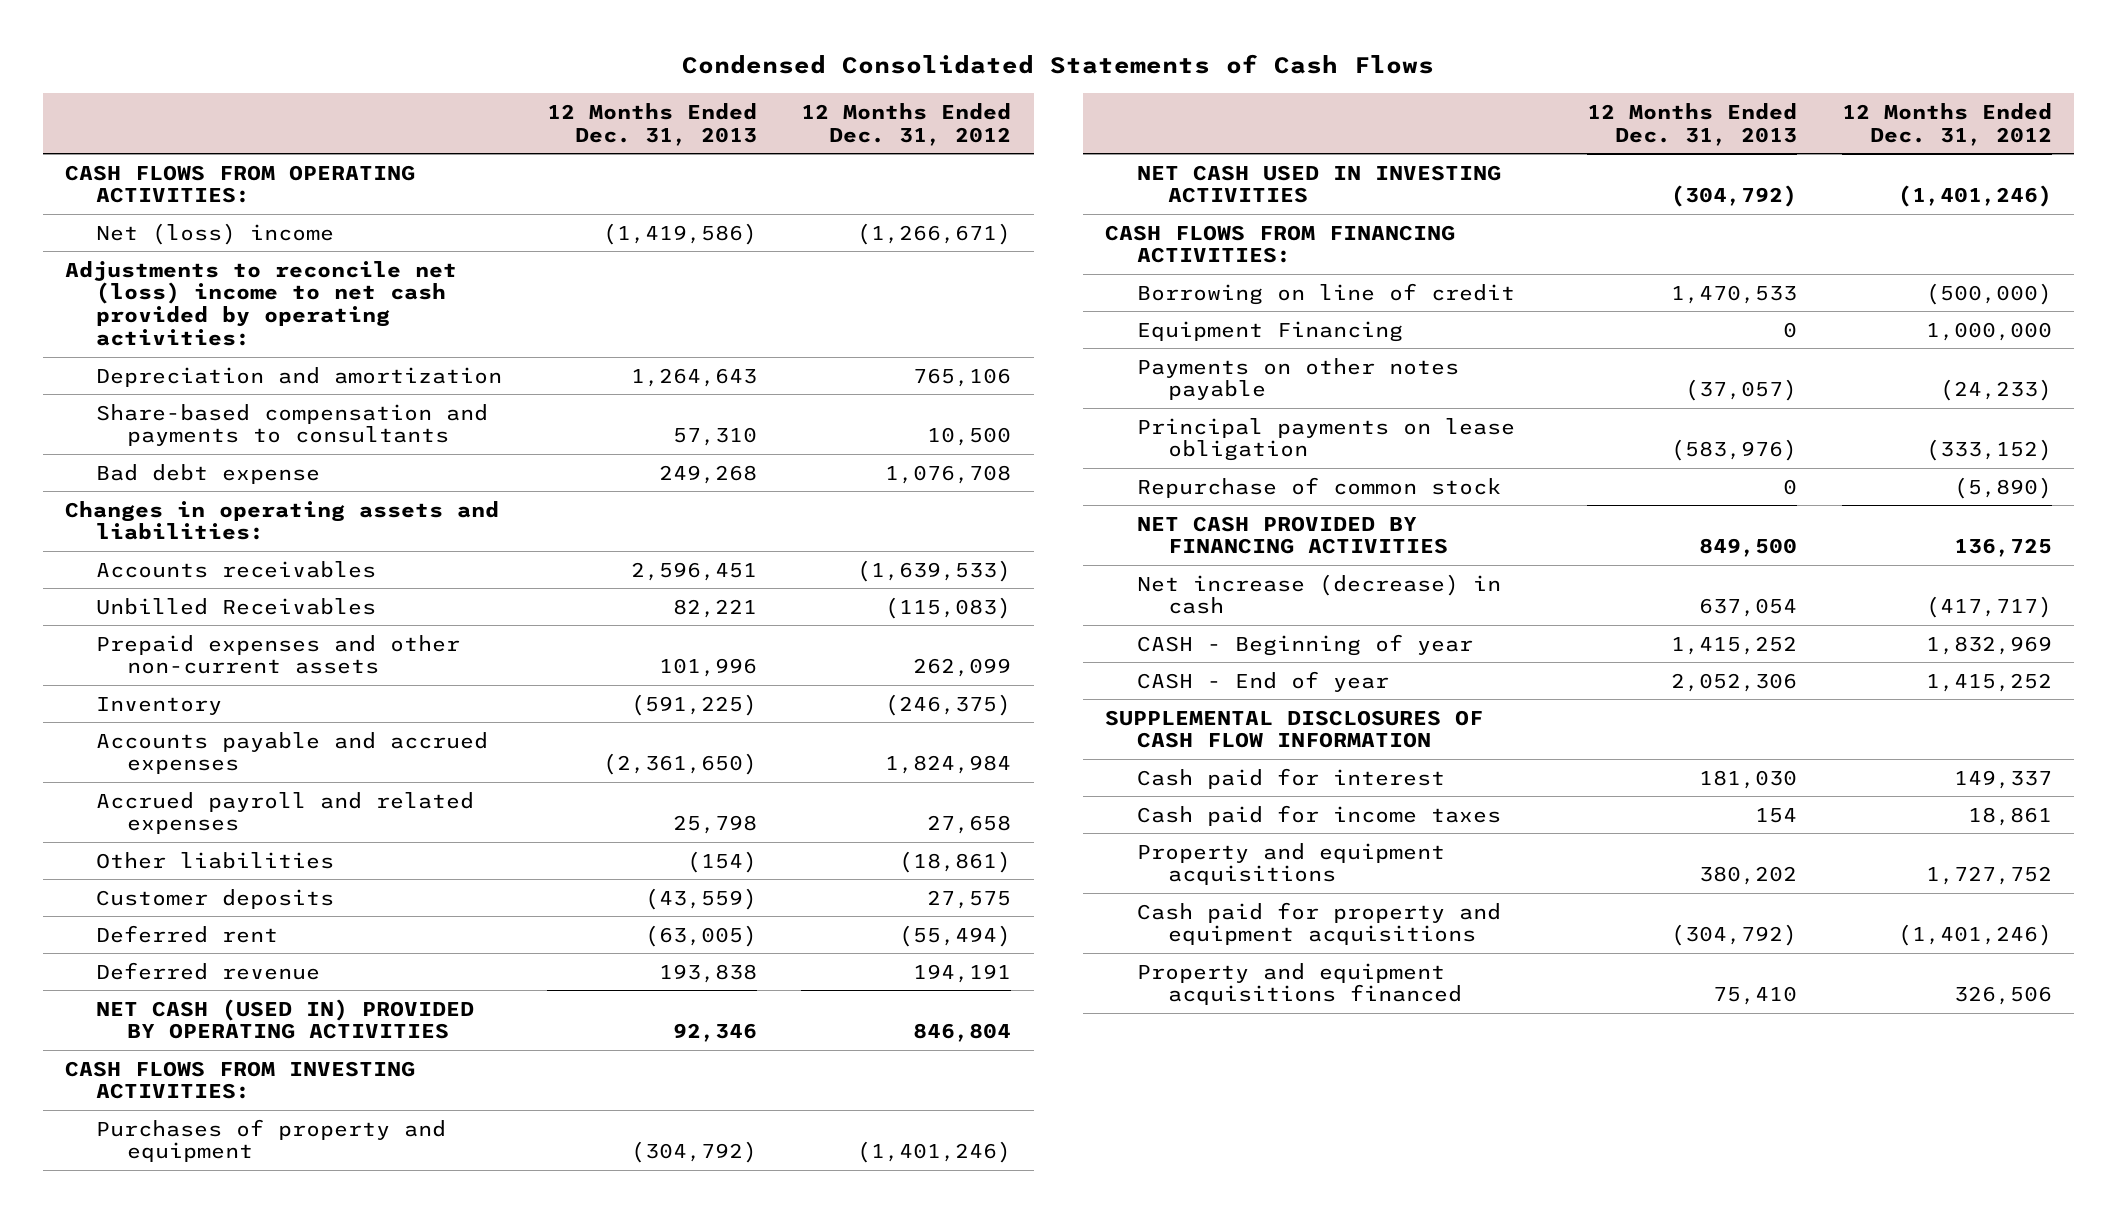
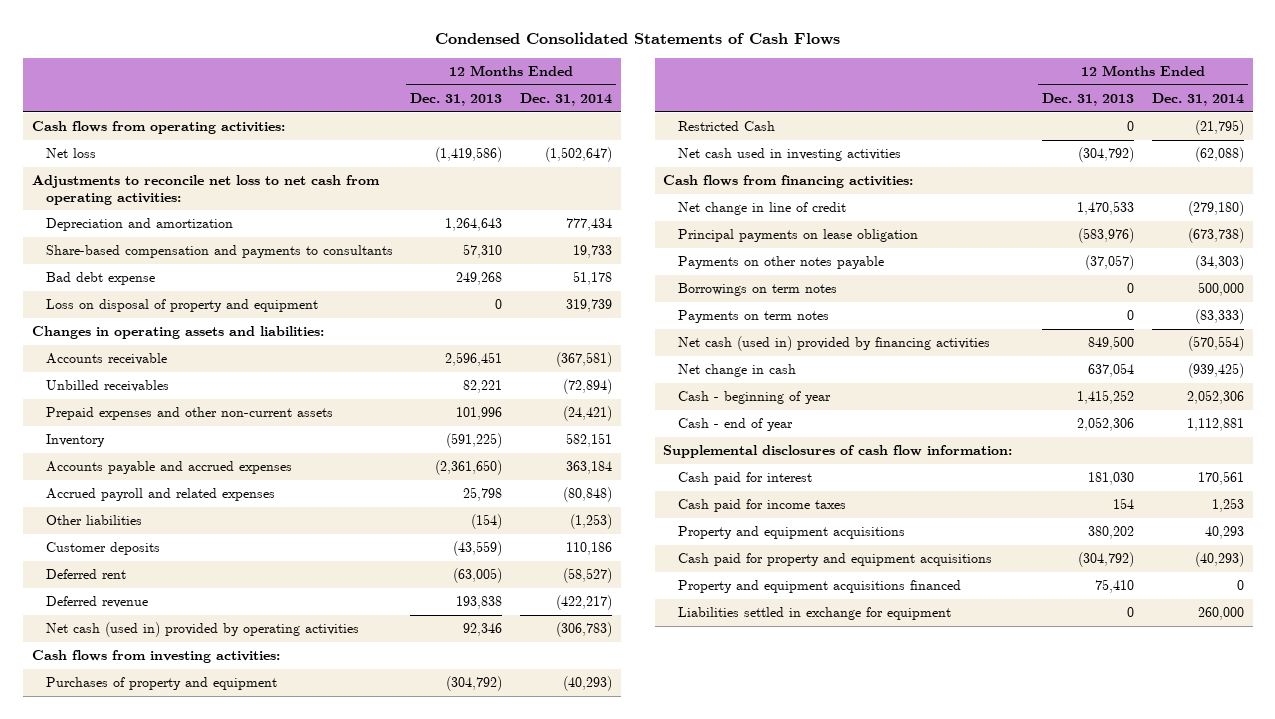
- | 12 Months Ended Dec. 31, 2013 | 12 Months Ended Dec. 31, 2012
+ | 12 Months Ended Dec. 31, 2013 | 12 Months Ended Dec. 31, 2014
- CASH FLOWS FROM OPERATING ACTIVITIES:
- Net (loss) income | (1,419,586) | (1,266,671)
- Adjustments to reconcile net (loss) income to net cash provided by operating activities:
+ Cash flows from operating activities:
+ Net loss | (1,419,586) | (1,502,647)
+ Adjustments to reconcile net loss to net cash from operating activities:
+ Loss on disposal of property and equipment | 0 | 319,739
- Accounts receivables | 2,596,451 | (1,639,533)
- Unbilled Receivables | 82,221 | (115,083)
+ Accounts receivable | 2,596,451 | (367,581)
+ Unbilled receivables | 82,221 | (72,894)
- NET CASH (USED IN) PROVIDED BY OPERATING ACTIVITIES | 92,346 | 846,804
- CASH FLOWS FROM INVESTING ACTIVITIES:
+ Net cash (used in) provided by operating activities | 92,346 | (306,783)
+ Cash flows from investing activities:
- NET CASH USED IN INVESTING ACTIVITIES | (304,792) | (1,401,246)
- CASH FLOWS FROM FINANCING ACTIVITIES:
- Borrowing on line of credit | 1,470,533 | (500,000)
- Equipment Financing | 0 | 1,000,000
+ Restricted Cash | 0 | (21,795)
+ Net cash used in investing activities | (304,792) | (62,088)
+ Cash flows from financing activities:
+ Net change in line of credit | 1,470,533 | (279,180)
- Repurchase of common stock | 0 | (5,890)
- NET CASH PROVIDED BY FINANCING ACTIVITIES | 849,500 | 136,725
- Net increase (decrease) in cash | 637,054 | (417,717)
- CASH - Beginning of year | 1,415,252 | 1,832,969
- CASH - End of year | 2,052,306 | 1,415,252
- SUPPLEMENTAL DISCLOSURES OF CASH FLOW INFORMATION
moved down: Payments on other notes payable | (37,057) | (34,303)
+ Borrowings on term notes | 0 | 500,000
+ Payments on term notes | 0 | (83,333)
+ Net cash (used in) provided by financing activities | 849,500 | (570,554)
+ Net change in cash | 637,054 | (939,425)
+ Cash - beginning of year | 1,415,252 | 2,052,306
+ Cash - end of year | 2,052,306 | 1,112,881
+ Supplemental disclosures of cash flow information:
+ Liabilities settled in exchange for equipment | 0 | 260,000

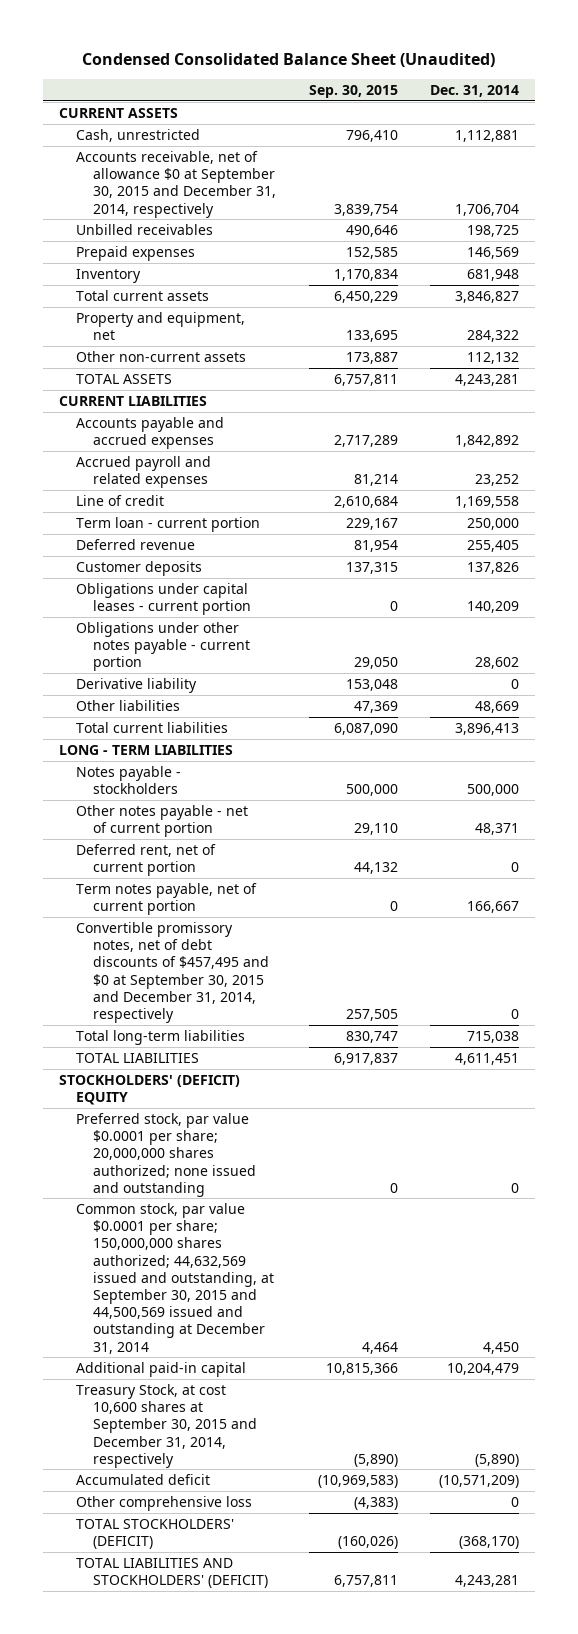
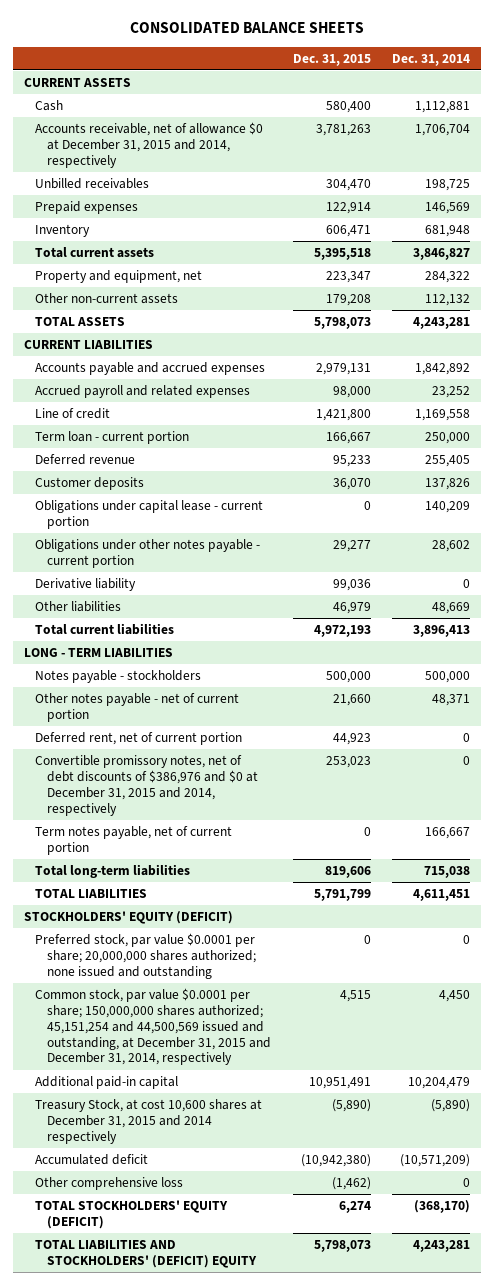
- Condensed Consolidated Balance Sheet (Unaudited)
+ CONSOLIDATED BALANCE SHEETS
- | Sep. 30, 2015 | Dec. 31, 2014
+ | Dec. 31, 2015 | Dec. 31, 2014
- Cash, unrestricted | 796,410 | 1,112,881
- Accounts receivable, net of allowance $0 at September 30, 2015 and December 31, 2014, respectively | 3,839,754 | 1,706,704
+ Cash | 580,400 | 1,112,881
+ Accounts receivable, net of allowance $0 at December 31, 2015 and 2014, respectively | 3,781,263 | 1,706,704
- Obligations under capital leases - current portion | 0 | 140,209
+ Obligations under capital lease - current portion | 0 | 140,209
+ Convertible promissory notes, net of debt discounts of $386,976 and $0 at December 31, 2015 and 2014, respectively | 253,023 | 0
- Convertible promissory notes, net of debt discounts of $457,495 and $0 at September 30, 2015 and December 31, 2014, respectively | 257,505 | 0
- STOCKHOLDERS' (DEFICIT) EQUITY
+ STOCKHOLDERS' EQUITY (DEFICIT)
- Common stock, par value $0.0001 per share; 150,000,000 shares authorized; 44,632,569 issued and outstanding, at September 30, 2015 and 44,500,569 issued and outstanding at December 31, 2014 | 4,464 | 4,450
+ Common stock, par value $0.0001 per share; 150,000,000 shares authorized; 45,151,254 and 44,500,569 issued and outstanding, at December 31, 2015 and December 31, 2014, respectively | 4,515 | 4,450
- Treasury Stock, at cost 10,600 shares at September 30, 2015 and December 31, 2014, respectively | (5,890) | (5,890)
+ Treasury Stock, at cost 10,600 shares at December 31, 2015 and 2014 respectively | (5,890) | (5,890)
- TOTAL STOCKHOLDERS' (DEFICIT) | (160,026) | (368,170)
- TOTAL LIABILITIES AND STOCKHOLDERS' (DEFICIT) | 6,757,811 | 4,243,281
+ TOTAL STOCKHOLDERS' EQUITY (DEFICIT) | 6,274 | (368,170)
+ TOTAL LIABILITIES AND STOCKHOLDERS' (DEFICIT) EQUITY | 5,798,073 | 4,243,281

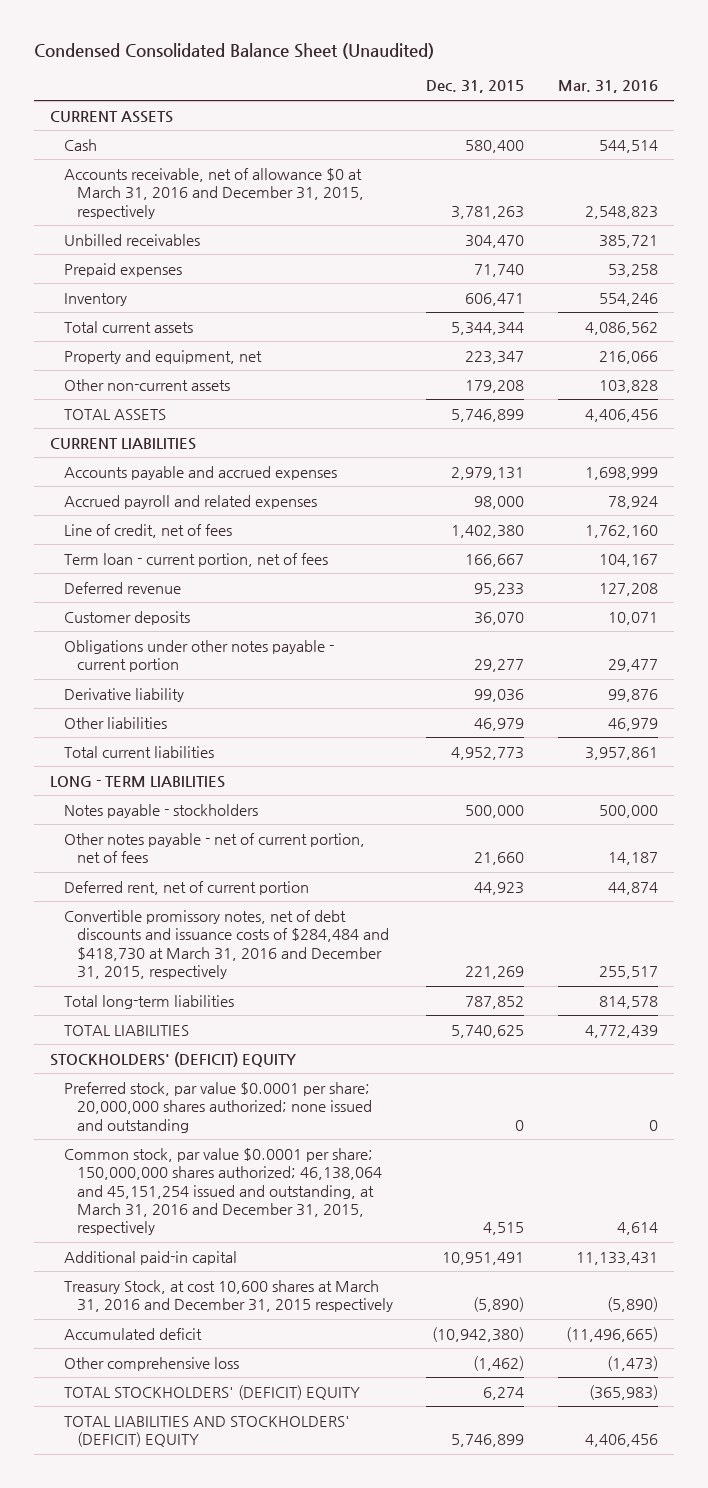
- CONSOLIDATED BALANCE SHEETS
+ Condensed Consolidated Balance Sheet (Unaudited)
- | Dec. 31, 2015 | Dec. 31, 2014
+ | Dec. 31, 2015 | Mar. 31, 2016
- Accounts receivable, net of allowance $0 at December 31, 2015 and 2014, respectively | 3,781,263 | 1,706,704
+ Accounts receivable, net of allowance $0 at March 31, 2016 and December 31, 2015, respectively | 3,781,263 | 2,548,823
- Prepaid expenses | 122,914 | 146,569
+ Prepaid expenses | 71,740 | 53,258
- Total current assets | 5,395,518 | 3,846,827
+ Total current assets | 5,344,344 | 4,086,562
- TOTAL ASSETS | 5,798,073 | 4,243,281
+ TOTAL ASSETS | 5,746,899 | 4,406,456
- Line of credit | 1,421,800 | 1,169,558
- Term loan - current portion | 166,667 | 250,000
+ Line of credit, net of fees | 1,402,380 | 1,762,160
+ Term loan - current portion, net of fees | 166,667 | 104,167
- Obligations under capital lease - current portion | 0 | 140,209
- Total current liabilities | 4,972,193 | 3,896,413
+ Total current liabilities | 4,952,773 | 3,957,861
- Other notes payable - net of current portion | 21,660 | 48,371
+ Other notes payable - net of current portion, net of fees | 21,660 | 14,187
- Convertible promissory notes, net of debt discounts of $386,976 and $0 at December 31, 2015 and 2014, respectively | 253,023 | 0
- Term notes payable, net of current portion | 0 | 166,667
- Total long-term liabilities | 819,606 | 715,038
- TOTAL LIABILITIES | 5,791,799 | 4,611,451
- STOCKHOLDERS' EQUITY (DEFICIT)
+ Convertible promissory notes, net of debt discounts and issuance costs of $284,484 and $418,730 at March 31, 2016 and December 31, 2015, respectively | 221,269 | 255,517
+ Total long-term liabilities | 787,852 | 814,578
+ TOTAL LIABILITIES | 5,740,625 | 4,772,439
+ STOCKHOLDERS' (DEFICIT) EQUITY
- Common stock, par value $0.0001 per share; 150,000,000 shares authorized; 45,151,254 and 44,500,569 issued and outstanding, at December 31, 2015 and December 31, 2014, respectively | 4,515 | 4,450
+ Common stock, par value $0.0001 per share; 150,000,000 shares authorized; 46,138,064 and 45,151,254 issued and outstanding, at March 31, 2016 and December 31, 2015, respectively | 4,515 | 4,614
- Treasury Stock, at cost 10,600 shares at December 31, 2015 and 2014 respectively | (5,890) | (5,890)
+ Treasury Stock, at cost 10,600 shares at March 31, 2016 and December 31, 2015 respectively | (5,890) | (5,890)
- TOTAL STOCKHOLDERS' EQUITY (DEFICIT) | 6,274 | (368,170)
- TOTAL LIABILITIES AND STOCKHOLDERS' (DEFICIT) EQUITY | 5,798,073 | 4,243,281
+ TOTAL STOCKHOLDERS' (DEFICIT) EQUITY | 6,274 | (365,983)
+ TOTAL LIABILITIES AND STOCKHOLDERS' (DEFICIT) EQUITY | 5,746,899 | 4,406,456

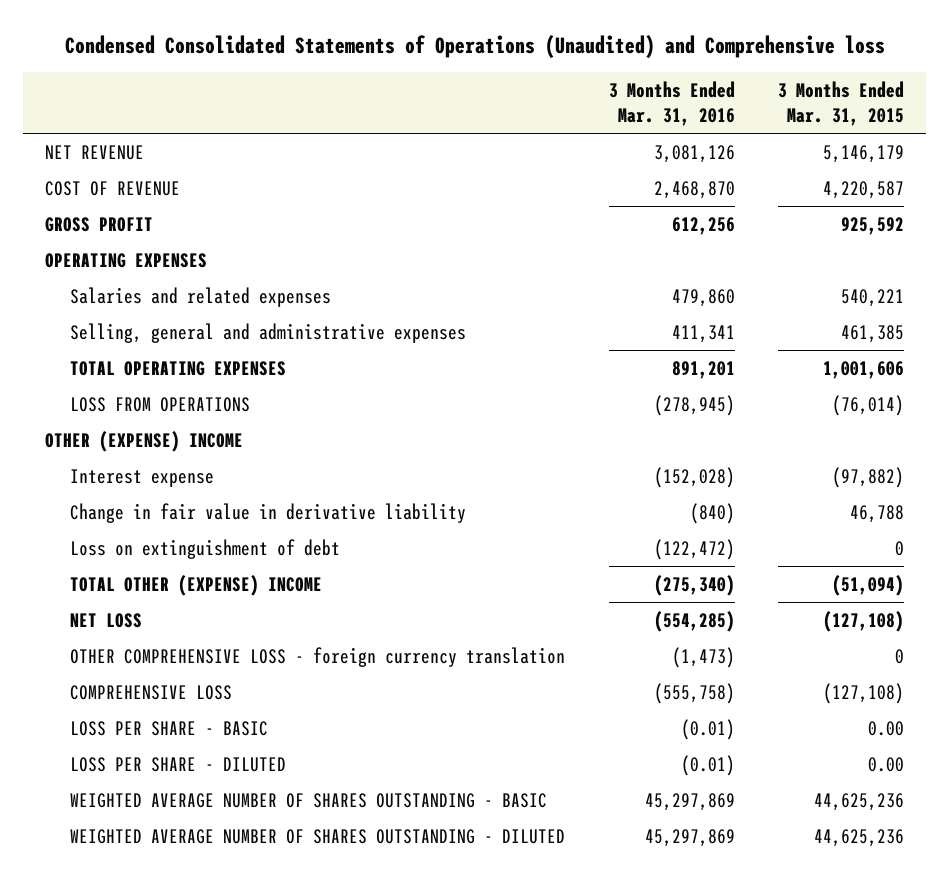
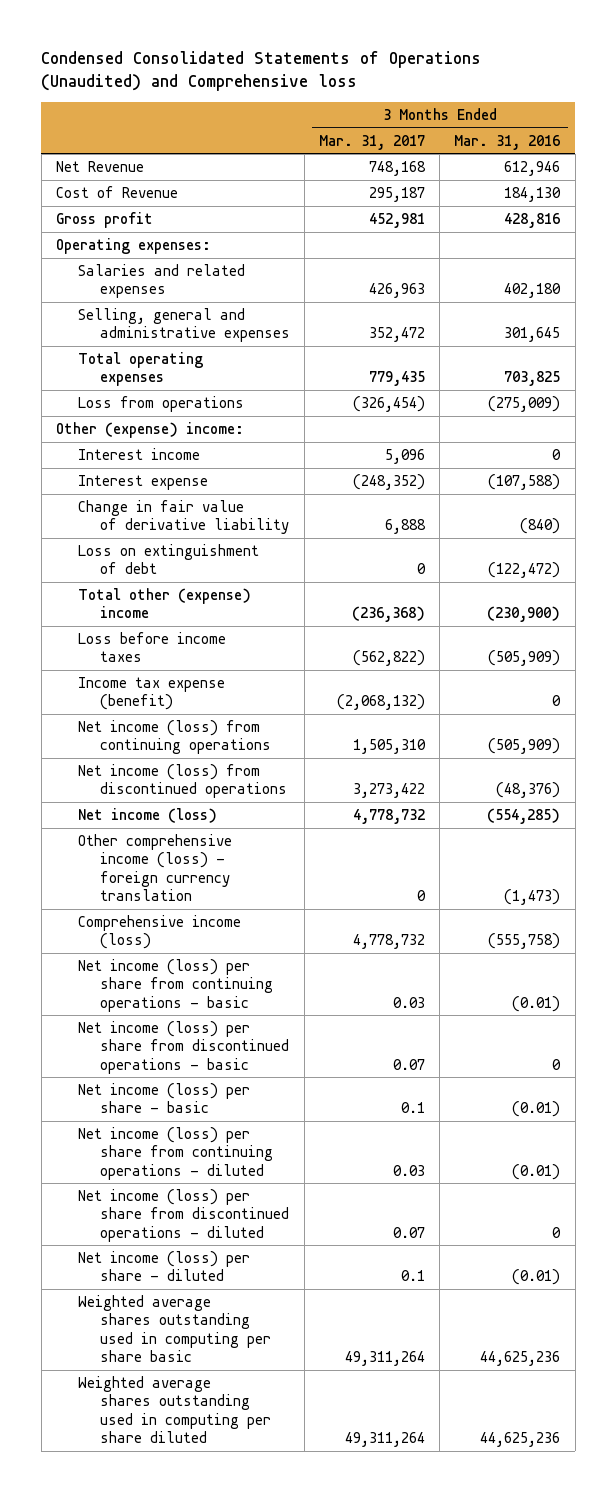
- | 3 Months Ended Mar. 31, 2016 | 3 Months Ended Mar. 31, 2015
+ | 3 Months Ended Mar. 31, 2017 | 3 Months Ended Mar. 31, 2016
- NET REVENUE | 3,081,126 | 5,146,179
- COST OF REVENUE | 2,468,870 | 4,220,587
- GROSS PROFIT | 612,256 | 925,592
- OPERATING EXPENSES
- Salaries and related expenses | 479,860 | 540,221
- Selling, general and administrative expenses | 411,341 | 461,385
- TOTAL OPERATING EXPENSES | 891,201 | 1,001,606
- LOSS FROM OPERATIONS | (278,945) | (76,014)
- OTHER (EXPENSE) INCOME
- Interest expense | (152,028) | (97,882)
- Change in fair value in derivative liability | (840) | 46,788
+ Net Revenue | 748,168 | 612,946
+ Cost of Revenue | 295,187 | 184,130
+ Gross profit | 452,981 | 428,816
+ Operating expenses:
+ Salaries and related expenses | 426,963 | 402,180
+ Selling, general and administrative expenses | 352,472 | 301,645
+ Total operating expenses | 779,435 | 703,825
+ Loss from operations | (326,454) | (275,009)
+ Other (expense) income:
+ Interest income | 5,096 | 0
+ Interest expense | (248,352) | (107,588)
+ Change in fair value of derivative liability | 6,888 | (840)
- TOTAL OTHER (EXPENSE) INCOME | (275,340) | (51,094)
- NET LOSS | (554,285) | (127,108)
- OTHER COMPREHENSIVE LOSS - foreign currency translation | (1,473) | 0
- COMPREHENSIVE LOSS | (555,758) | (127,108)
- LOSS PER SHARE - BASIC | (0.01) | 0.00
- LOSS PER SHARE - DILUTED | (0.01) | 0.00
- WEIGHTED AVERAGE NUMBER OF SHARES OUTSTANDING - BASIC | 45,297,869 | 44,625,236
- WEIGHTED AVERAGE NUMBER OF SHARES OUTSTANDING - DILUTED | 45,297,869 | 44,625,236
+ Total other (expense) income | (236,368) | (230,900)
+ Loss before income taxes | (562,822) | (505,909)
+ Income tax expense (benefit) | (2,068,132) | 0
+ Net income (loss) from continuing operations | 1,505,310 | (505,909)
+ Net income (loss) from discontinued operations | 3,273,422 | (48,376)
+ Net income (loss) | 4,778,732 | (554,285)
+ Other comprehensive income (loss) - foreign currency translation | 0 | (1,473)
+ Comprehensive income (loss) | 4,778,732 | (555,758)
+ Net income (loss) per share from continuing operations - basic | 0.03 | (0.01)
+ Net income (loss) per share from discontinued operations - basic | 0.07 | 0
+ Net income (loss) per share - basic | 0.1 | (0.01)
+ Net income (loss) per share from continuing operations - diluted | 0.03 | (0.01)
+ Net income (loss) per share from discontinued operations - diluted | 0.07 | 0
+ Net income (loss) per share - diluted | 0.1 | (0.01)
+ Weighted average shares outstanding used in computing per share basic | 49,311,264 | 44,625,236
+ Weighted average shares outstanding used in computing per share diluted | 49,311,264 | 44,625,236

